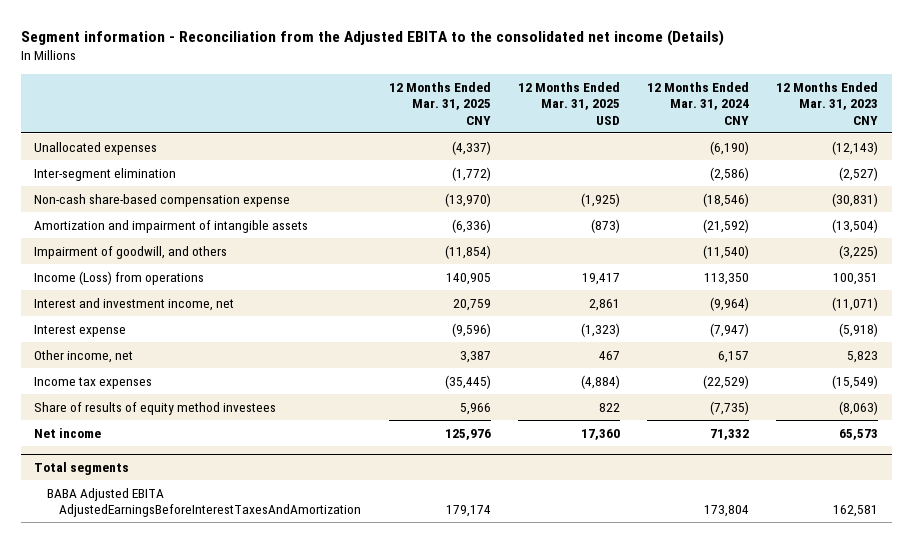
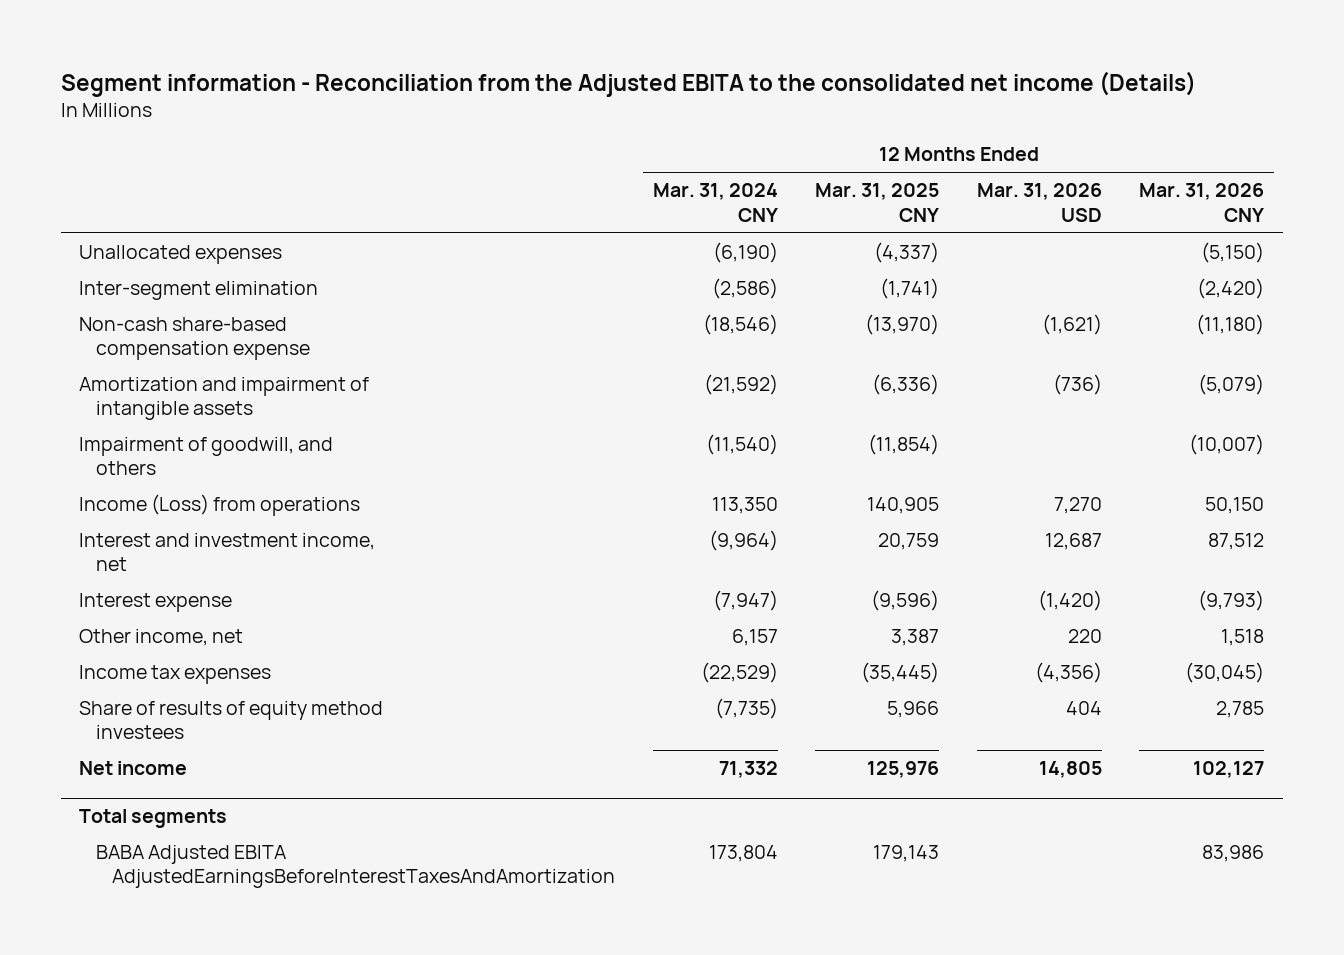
- | 12 Months Ended Mar. 31, 2025 CNY | 12 Months Ended Mar. 31, 2025 USD | 12 Months Ended Mar. 31, 2024 CNY | 12 Months Ended Mar. 31, 2023 CNY
+ | 12 Months Ended Mar. 31, 2024 CNY | 12 Months Ended Mar. 31, 2025 CNY | 12 Months Ended Mar. 31, 2026 USD | 12 Months Ended Mar. 31, 2026 CNY
- Inter-segment elimination | (1,772) | | (2,586) | (2,527)
+ Inter-segment elimination | (2,586) | (1,741) | | (2,420)
@ Total segments
- BABA Adjusted EBITA AdjustedEarningsBeforeInterestTaxesAndAmortization | 179,174 | | 173,804 | 162,581
+ BABA Adjusted EBITA AdjustedEarningsBeforeInterestTaxesAndAmortization | 173,804 | 179,143 | | 83,986

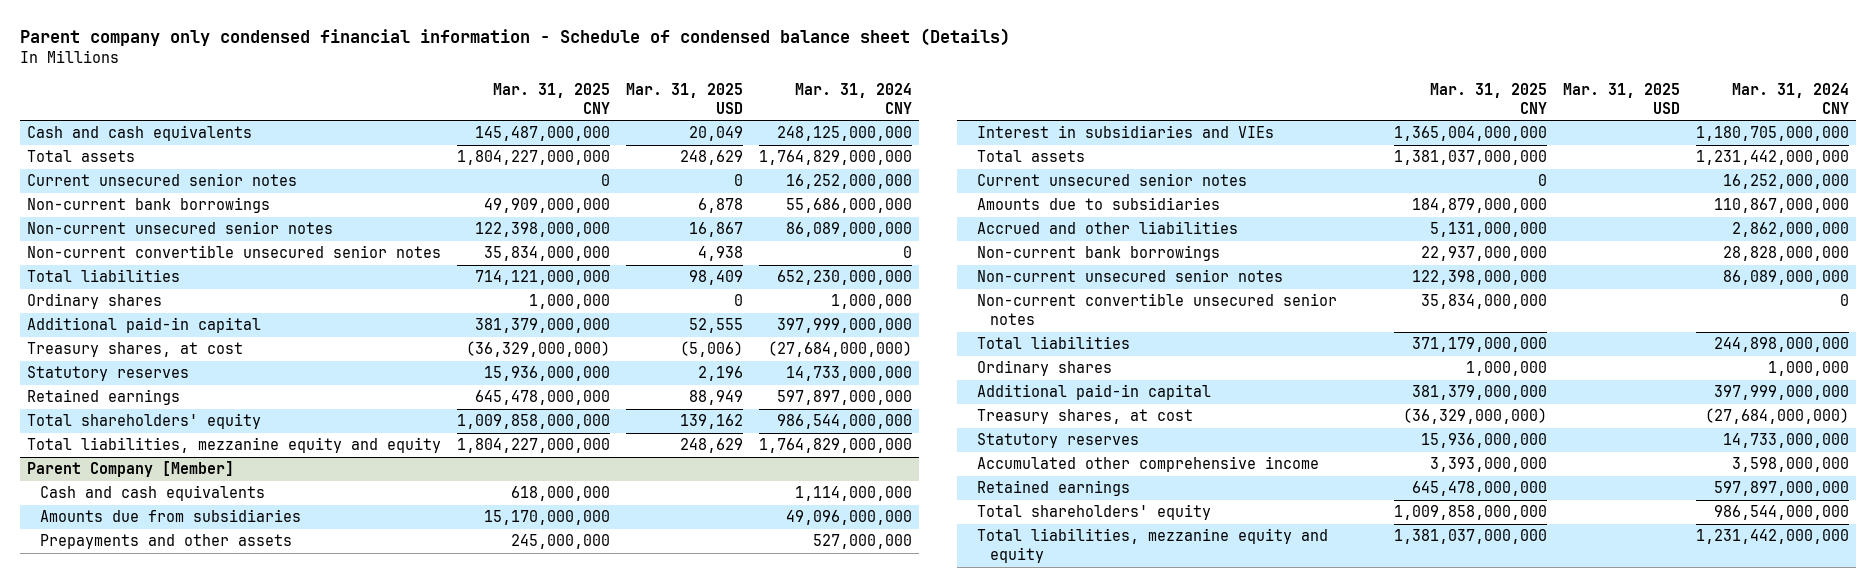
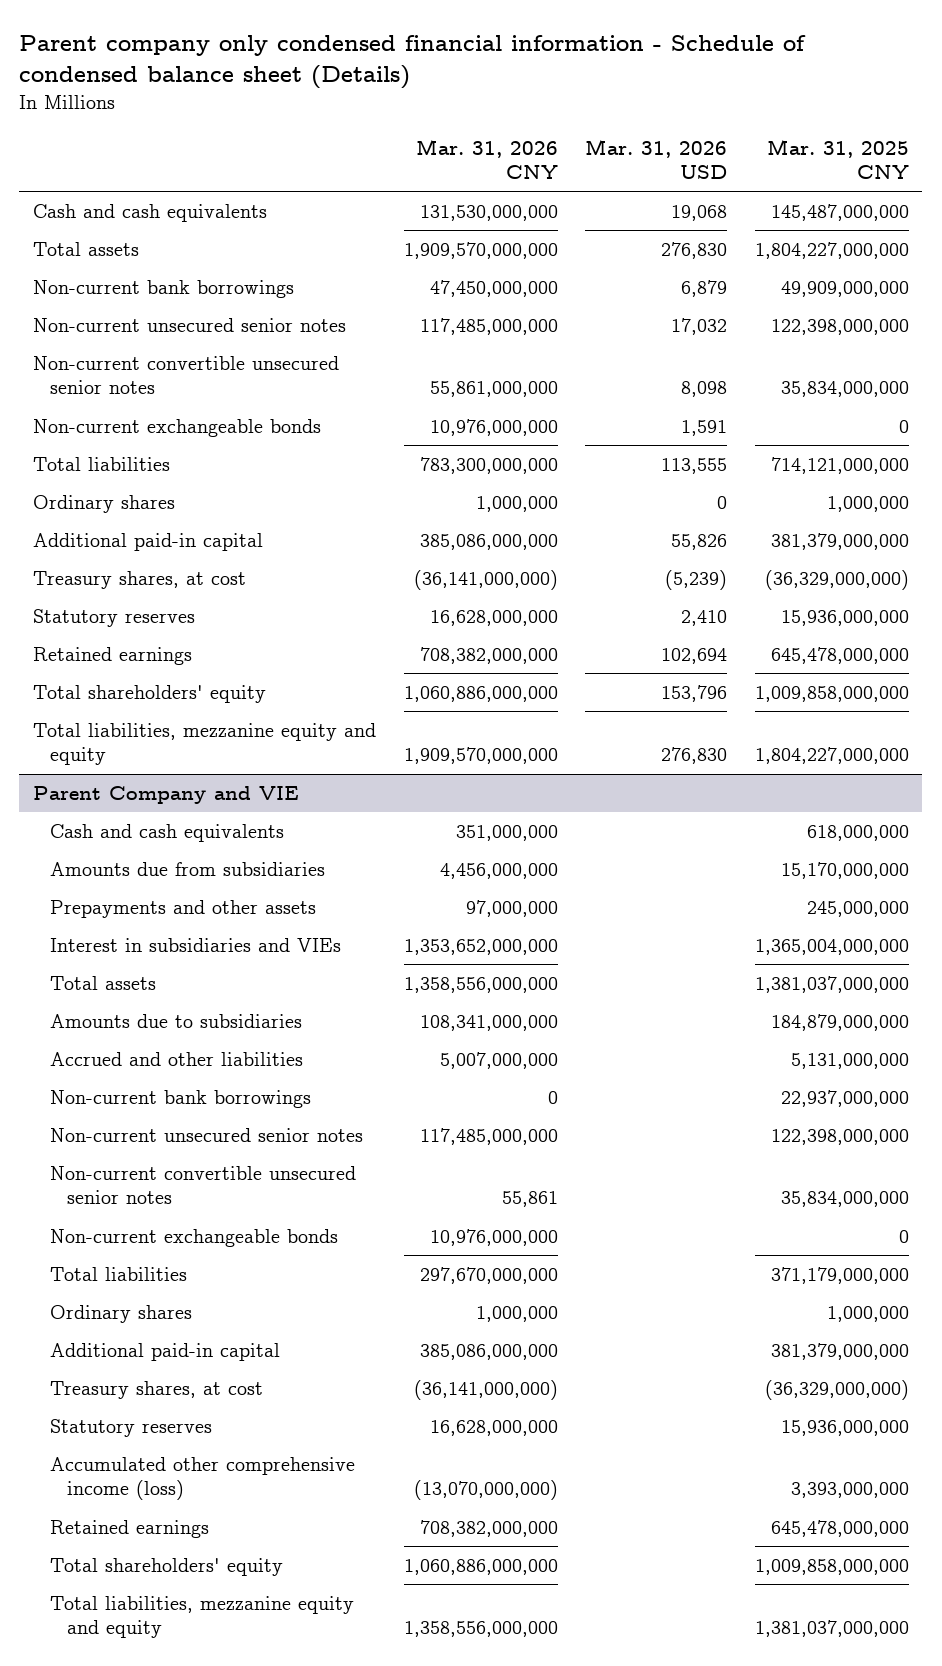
- | Mar. 31, 2025 CNY | Mar. 31, 2025 USD | Mar. 31, 2024 CNY
+ | Mar. 31, 2026 CNY | Mar. 31, 2026 USD | Mar. 31, 2025 CNY
- Current unsecured senior notes | 0 | 0 | 16,252,000,000
+ Non-current exchangeable bonds | 10,976,000,000 | 1,591 | 0
- Parent Company [Member]
+ Parent Company and VIE
- Current unsecured senior notes | 0 | | 16,252,000,000
+ Non-current exchangeable bonds | 10,976,000,000 | | 0
- Accumulated other comprehensive income | 3,393,000,000 | | 3,598,000,000
+ Accumulated other comprehensive income (loss) | (13,070,000,000) | | 3,393,000,000

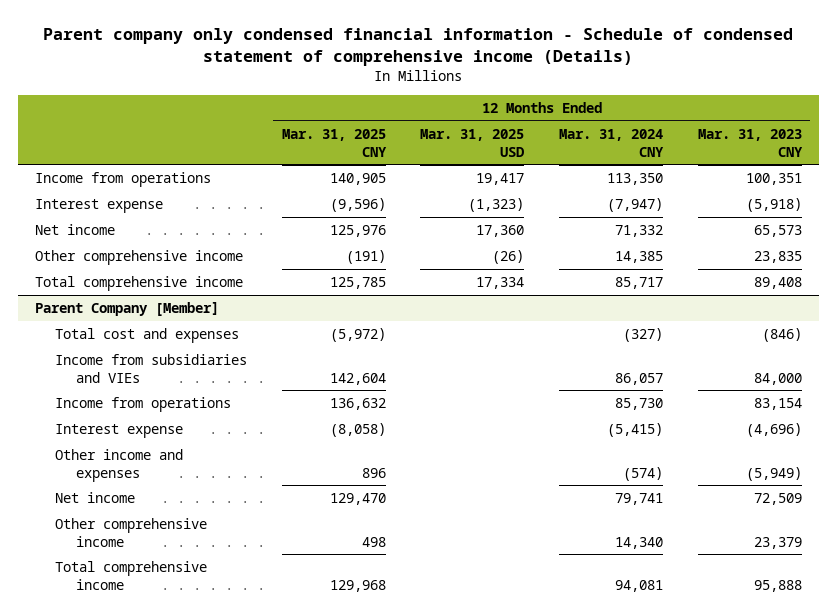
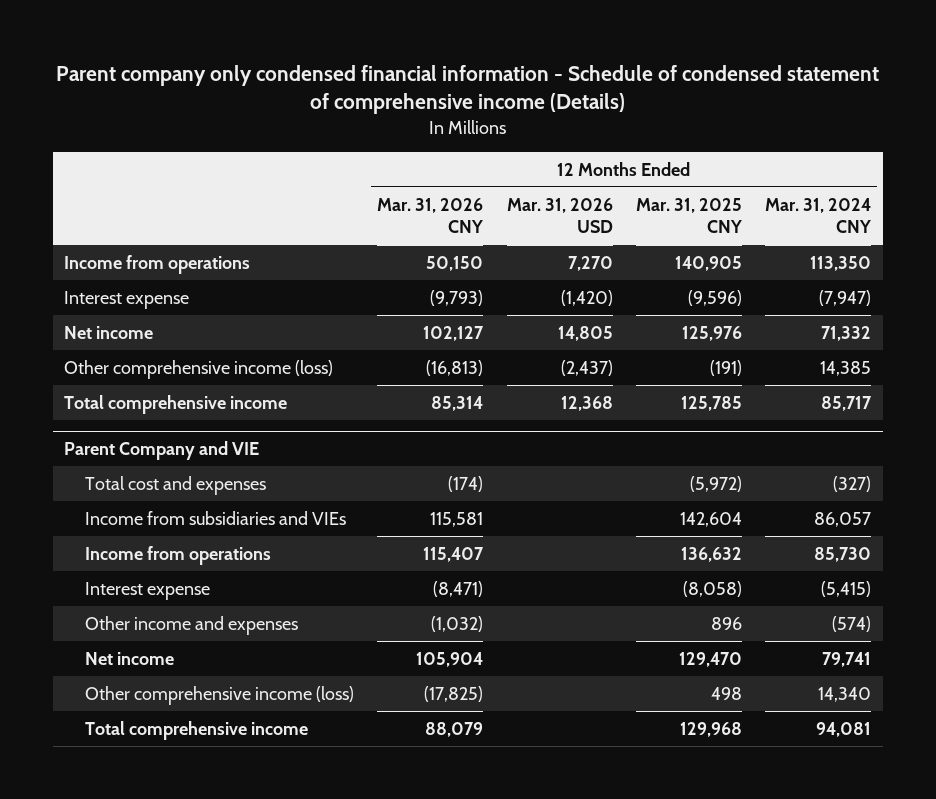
- | 12 Months Ended Mar. 31, 2025 CNY | 12 Months Ended Mar. 31, 2025 USD | 12 Months Ended Mar. 31, 2024 CNY | 12 Months Ended Mar. 31, 2023 CNY
+ | 12 Months Ended Mar. 31, 2026 CNY | 12 Months Ended Mar. 31, 2026 USD | 12 Months Ended Mar. 31, 2025 CNY | 12 Months Ended Mar. 31, 2024 CNY
- Other comprehensive income | (191) | (26) | 14,385 | 23,835
+ Other comprehensive income (loss) | (16,813) | (2,437) | (191) | 14,385
- Parent Company [Member]
+ Parent Company and VIE
- Other comprehensive income | 498 | | 14,340 | 23,379
+ Other comprehensive income (loss) | (17,825) | | 498 | 14,340

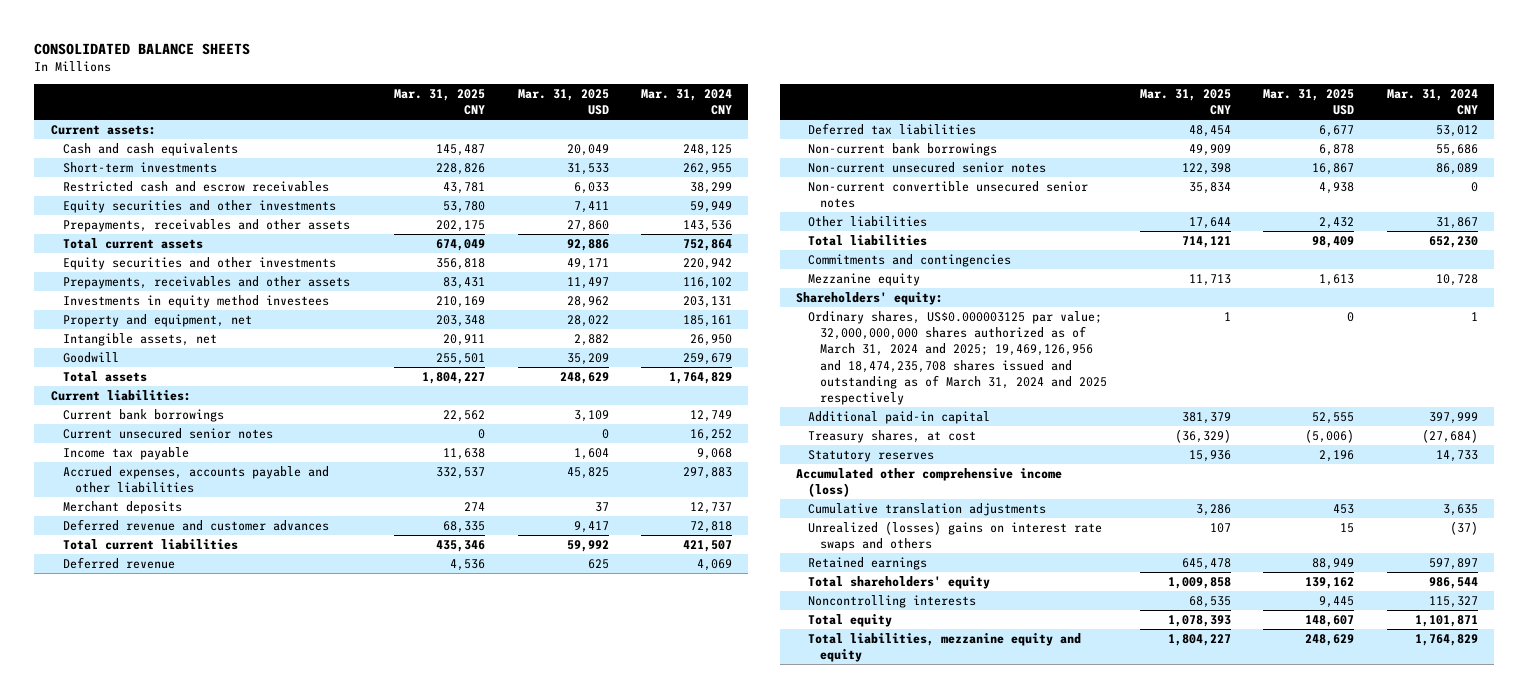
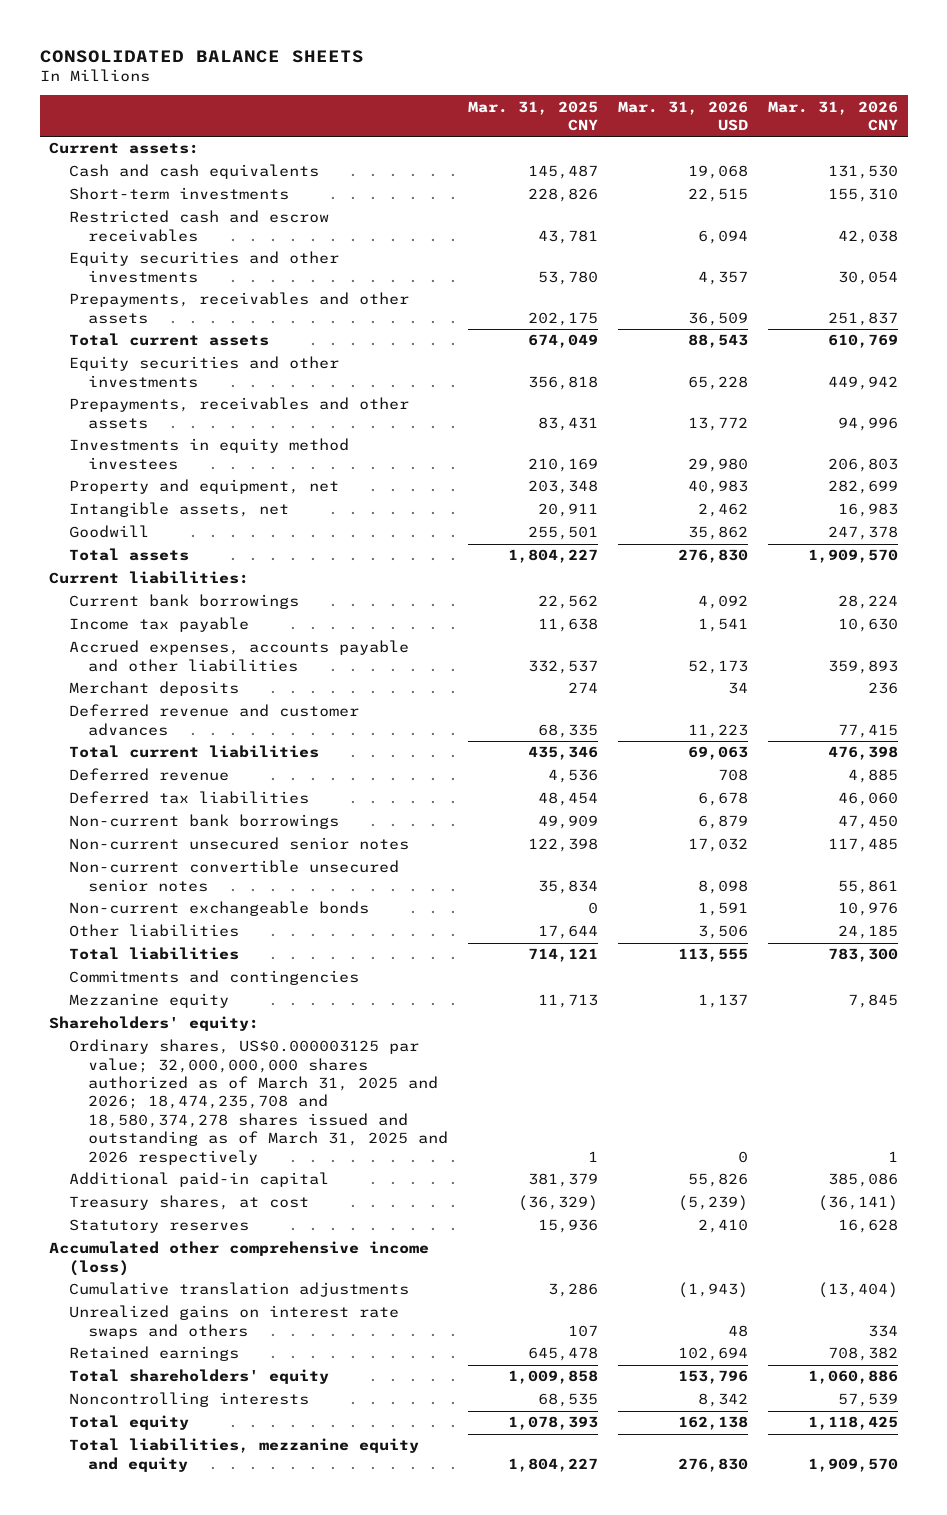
- | Mar. 31, 2025 CNY | Mar. 31, 2025 USD | Mar. 31, 2024 CNY
+ | Mar. 31, 2025 CNY | Mar. 31, 2026 USD | Mar. 31, 2026 CNY
- Current unsecured senior notes | 0 | 0 | 16,252
+ Non-current exchangeable bonds | 0 | 1,591 | 10,976
- Ordinary shares, US$0.000003125 par value; 32,000,000,000 shares authorized as of March 31, 2024 and 2025; 19,469,126,956 and 18,474,235,708 shares issued and outstanding as of March 31, 2024 and 2025 respectively | 1 | 0 | 1
+ Ordinary shares, US$0.000003125 par value; 32,000,000,000 shares authorized as of March 31, 2025 and 2026; 18,474,235,708 and 18,580,374,278 shares issued and outstanding as of March 31, 2025 and 2026 respectively | 1 | 0 | 1
- Unrealized (losses) gains on interest rate swaps and others | 107 | 15 | (37)
+ Unrealized gains on interest rate swaps and others | 107 | 48 | 334

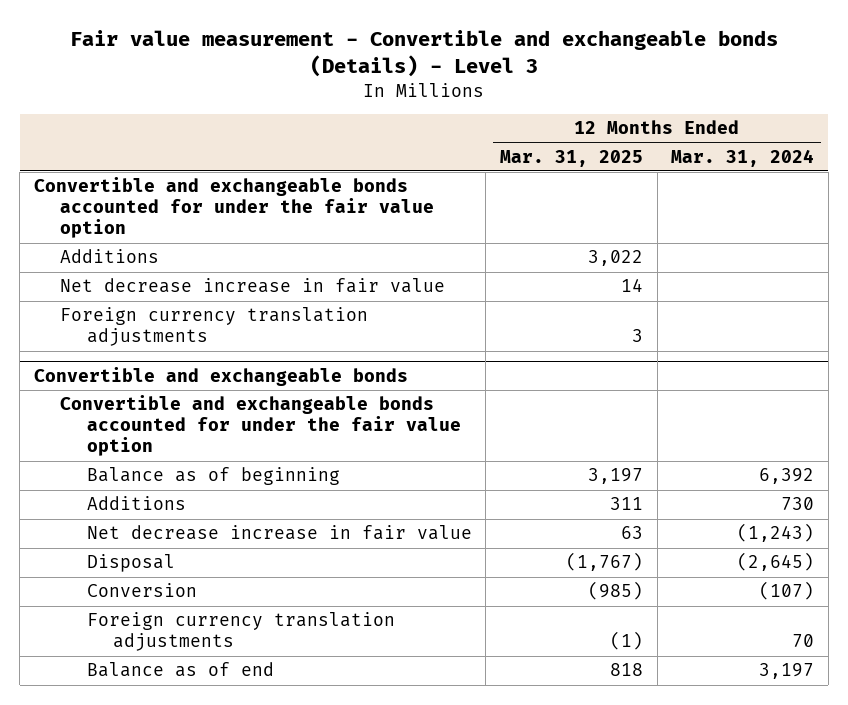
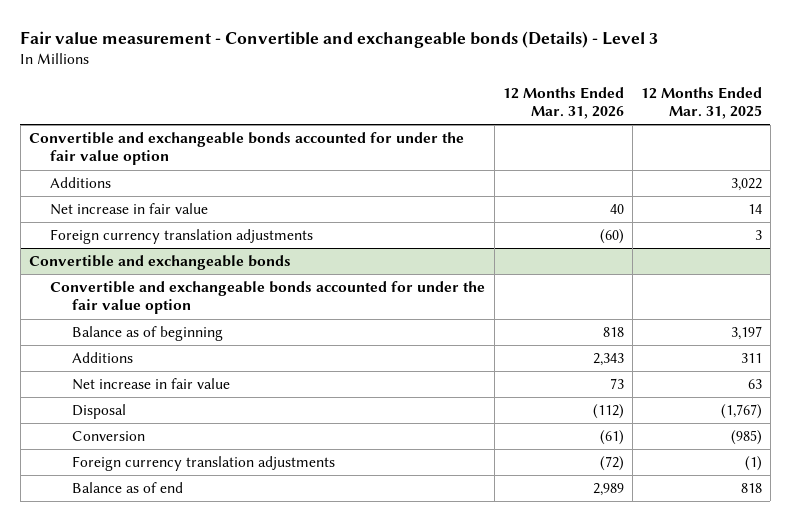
- | 12 Months Ended Mar. 31, 2025 | 12 Months Ended Mar. 31, 2024
+ | 12 Months Ended Mar. 31, 2026 | 12 Months Ended Mar. 31, 2025
- Net decrease increase in fair value | 14 |
+ Net increase in fair value | 40 | 14
@ Convertible and exchangeable bonds
- Net decrease increase in fair value | 63 | (1,243)
+ Net increase in fair value | 73 | 63

